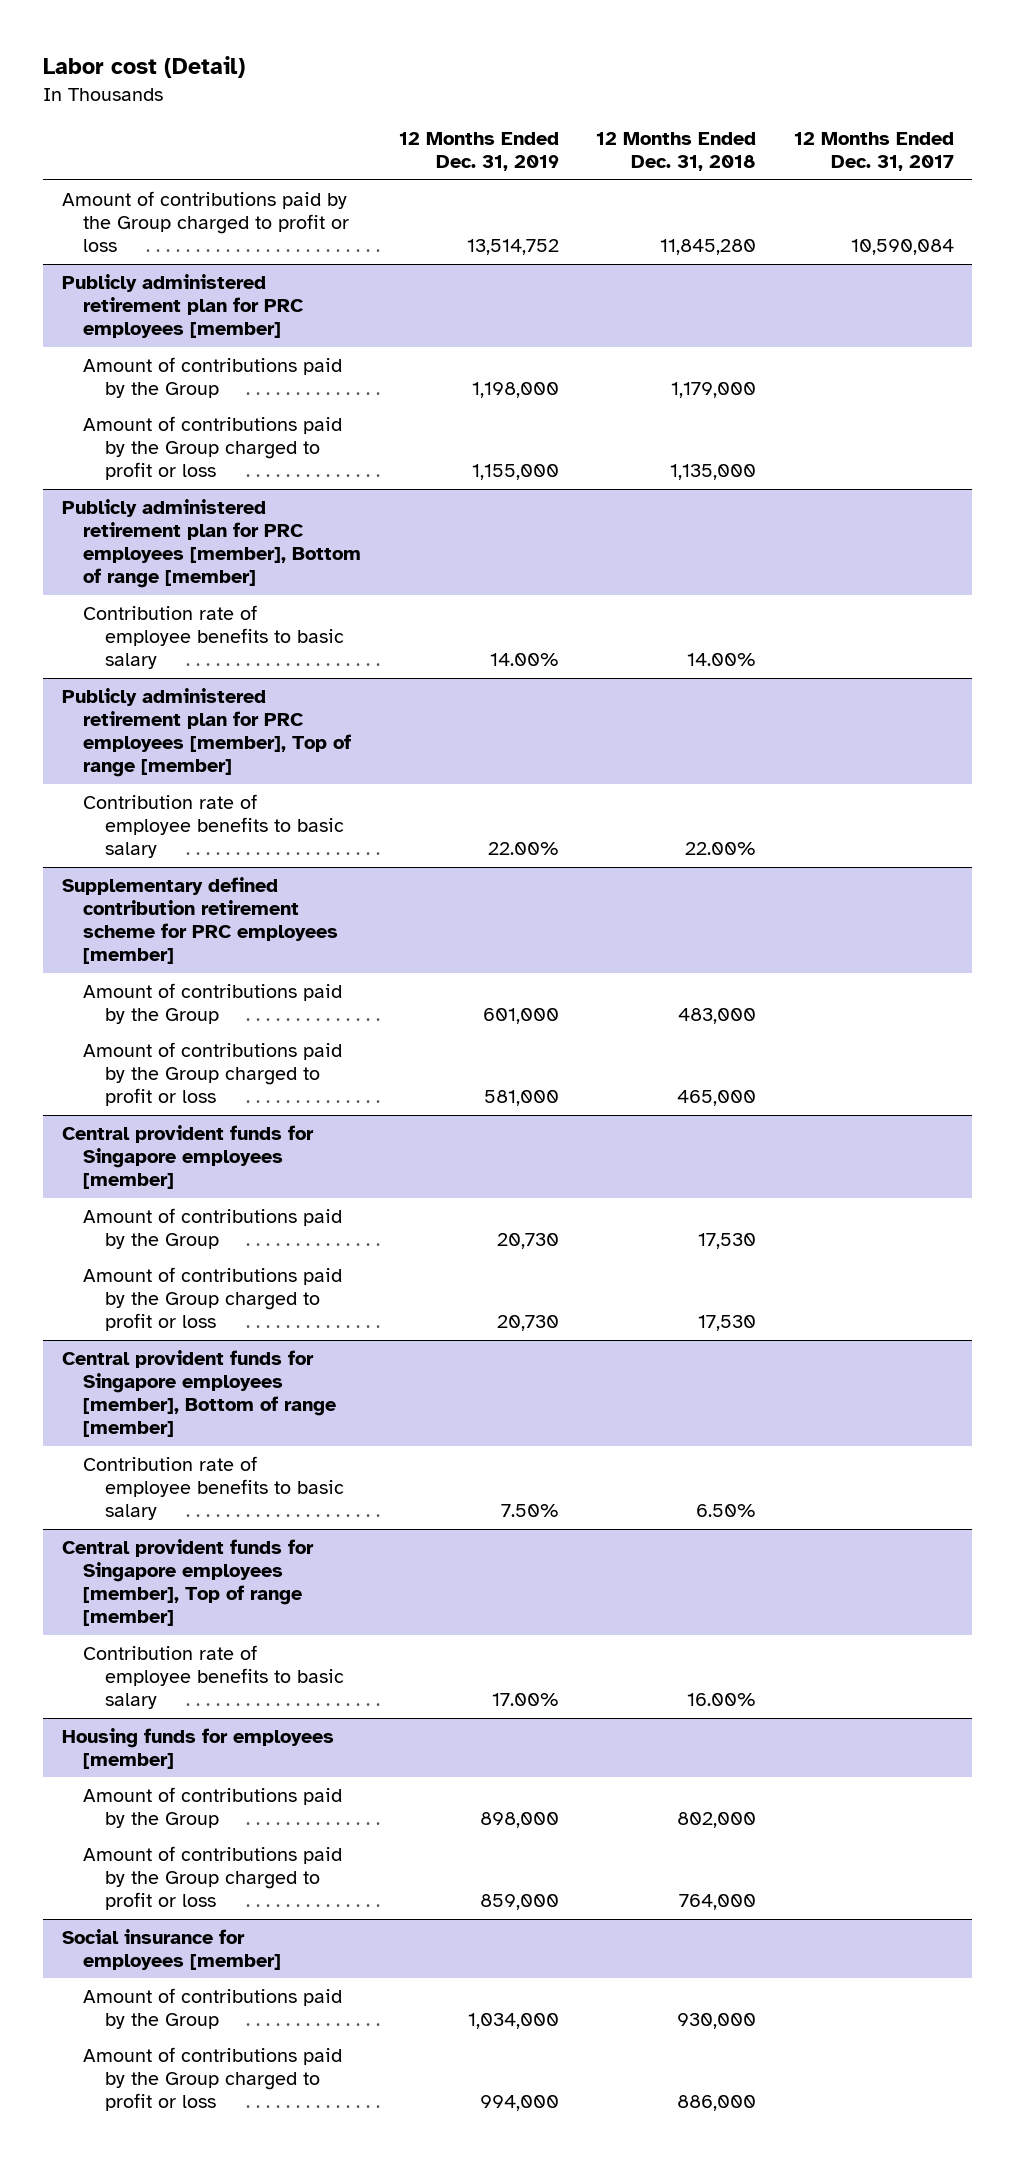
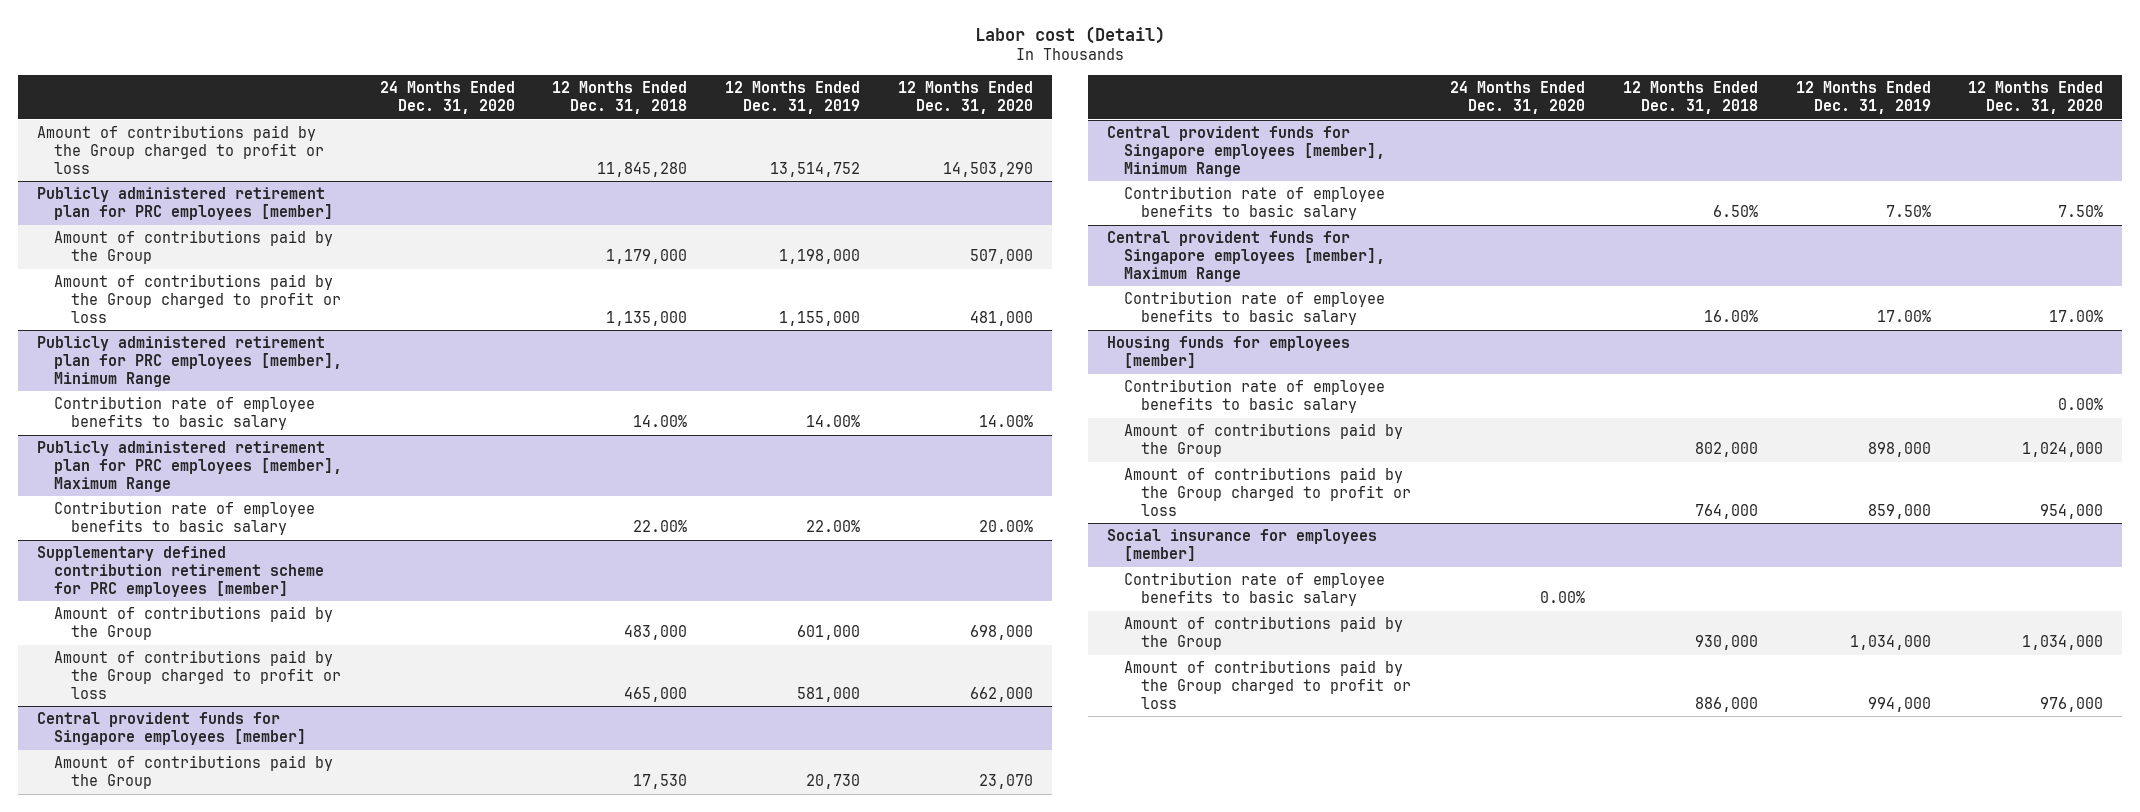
- | 12 Months Ended Dec. 31, 2019 | 12 Months Ended Dec. 31, 2018 | 12 Months Ended Dec. 31, 2017
+ | 24 Months Ended Dec. 31, 2020 | 12 Months Ended Dec. 31, 2018 | 12 Months Ended Dec. 31, 2019 | 12 Months Ended Dec. 31, 2020
- Publicly administered retirement plan for PRC employees [member], Bottom of range [member]
+ Publicly administered retirement plan for PRC employees [member], Minimum Range
- Publicly administered retirement plan for PRC employees [member], Top of range [member]
+ Publicly administered retirement plan for PRC employees [member], Maximum Range
@ Central provident funds for Singapore employees [member]
- Amount of contributions paid by the Group charged to profit or loss | 20,730 | 17,530 |
- Central provident funds for Singapore employees [member], Bottom of range [member]
+ Central provident funds for Singapore employees [member], Minimum Range
- Central provident funds for Singapore employees [member], Top of range [member]
+ Central provident funds for Singapore employees [member], Maximum Range
@ Housing funds for employees [member]
+ Contribution rate of employee benefits to basic salary | | | | 0.00%
@ Social insurance for employees [member]
+ Contribution rate of employee benefits to basic salary | 0.00% | | |

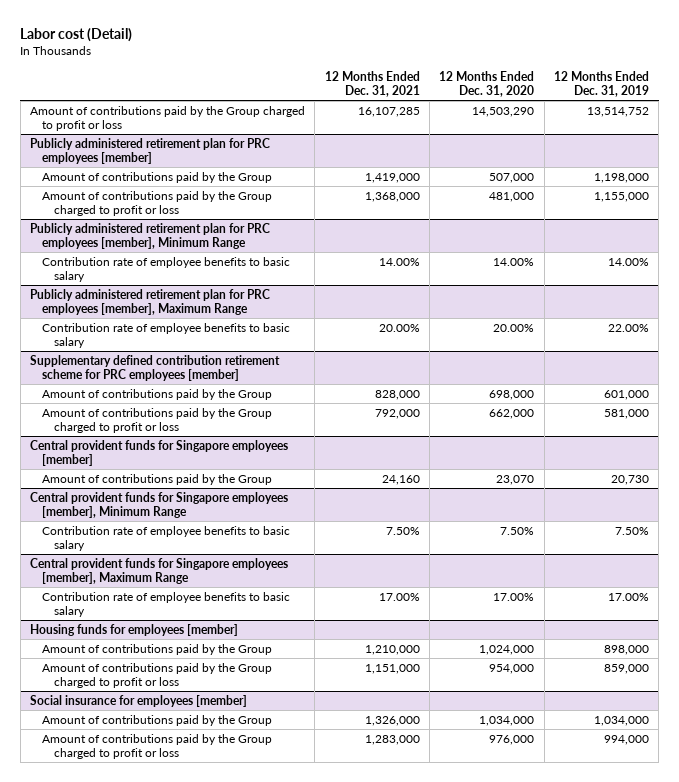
- | 24 Months Ended Dec. 31, 2020 | 12 Months Ended Dec. 31, 2018 | 12 Months Ended Dec. 31, 2019 | 12 Months Ended Dec. 31, 2020
+ | 12 Months Ended Dec. 31, 2021 | 12 Months Ended Dec. 31, 2020 | 12 Months Ended Dec. 31, 2019
@ Housing funds for employees [member]
- Contribution rate of employee benefits to basic salary | | | | 0.00%
@ Social insurance for employees [member]
- Contribution rate of employee benefits to basic salary | 0.00% | | |

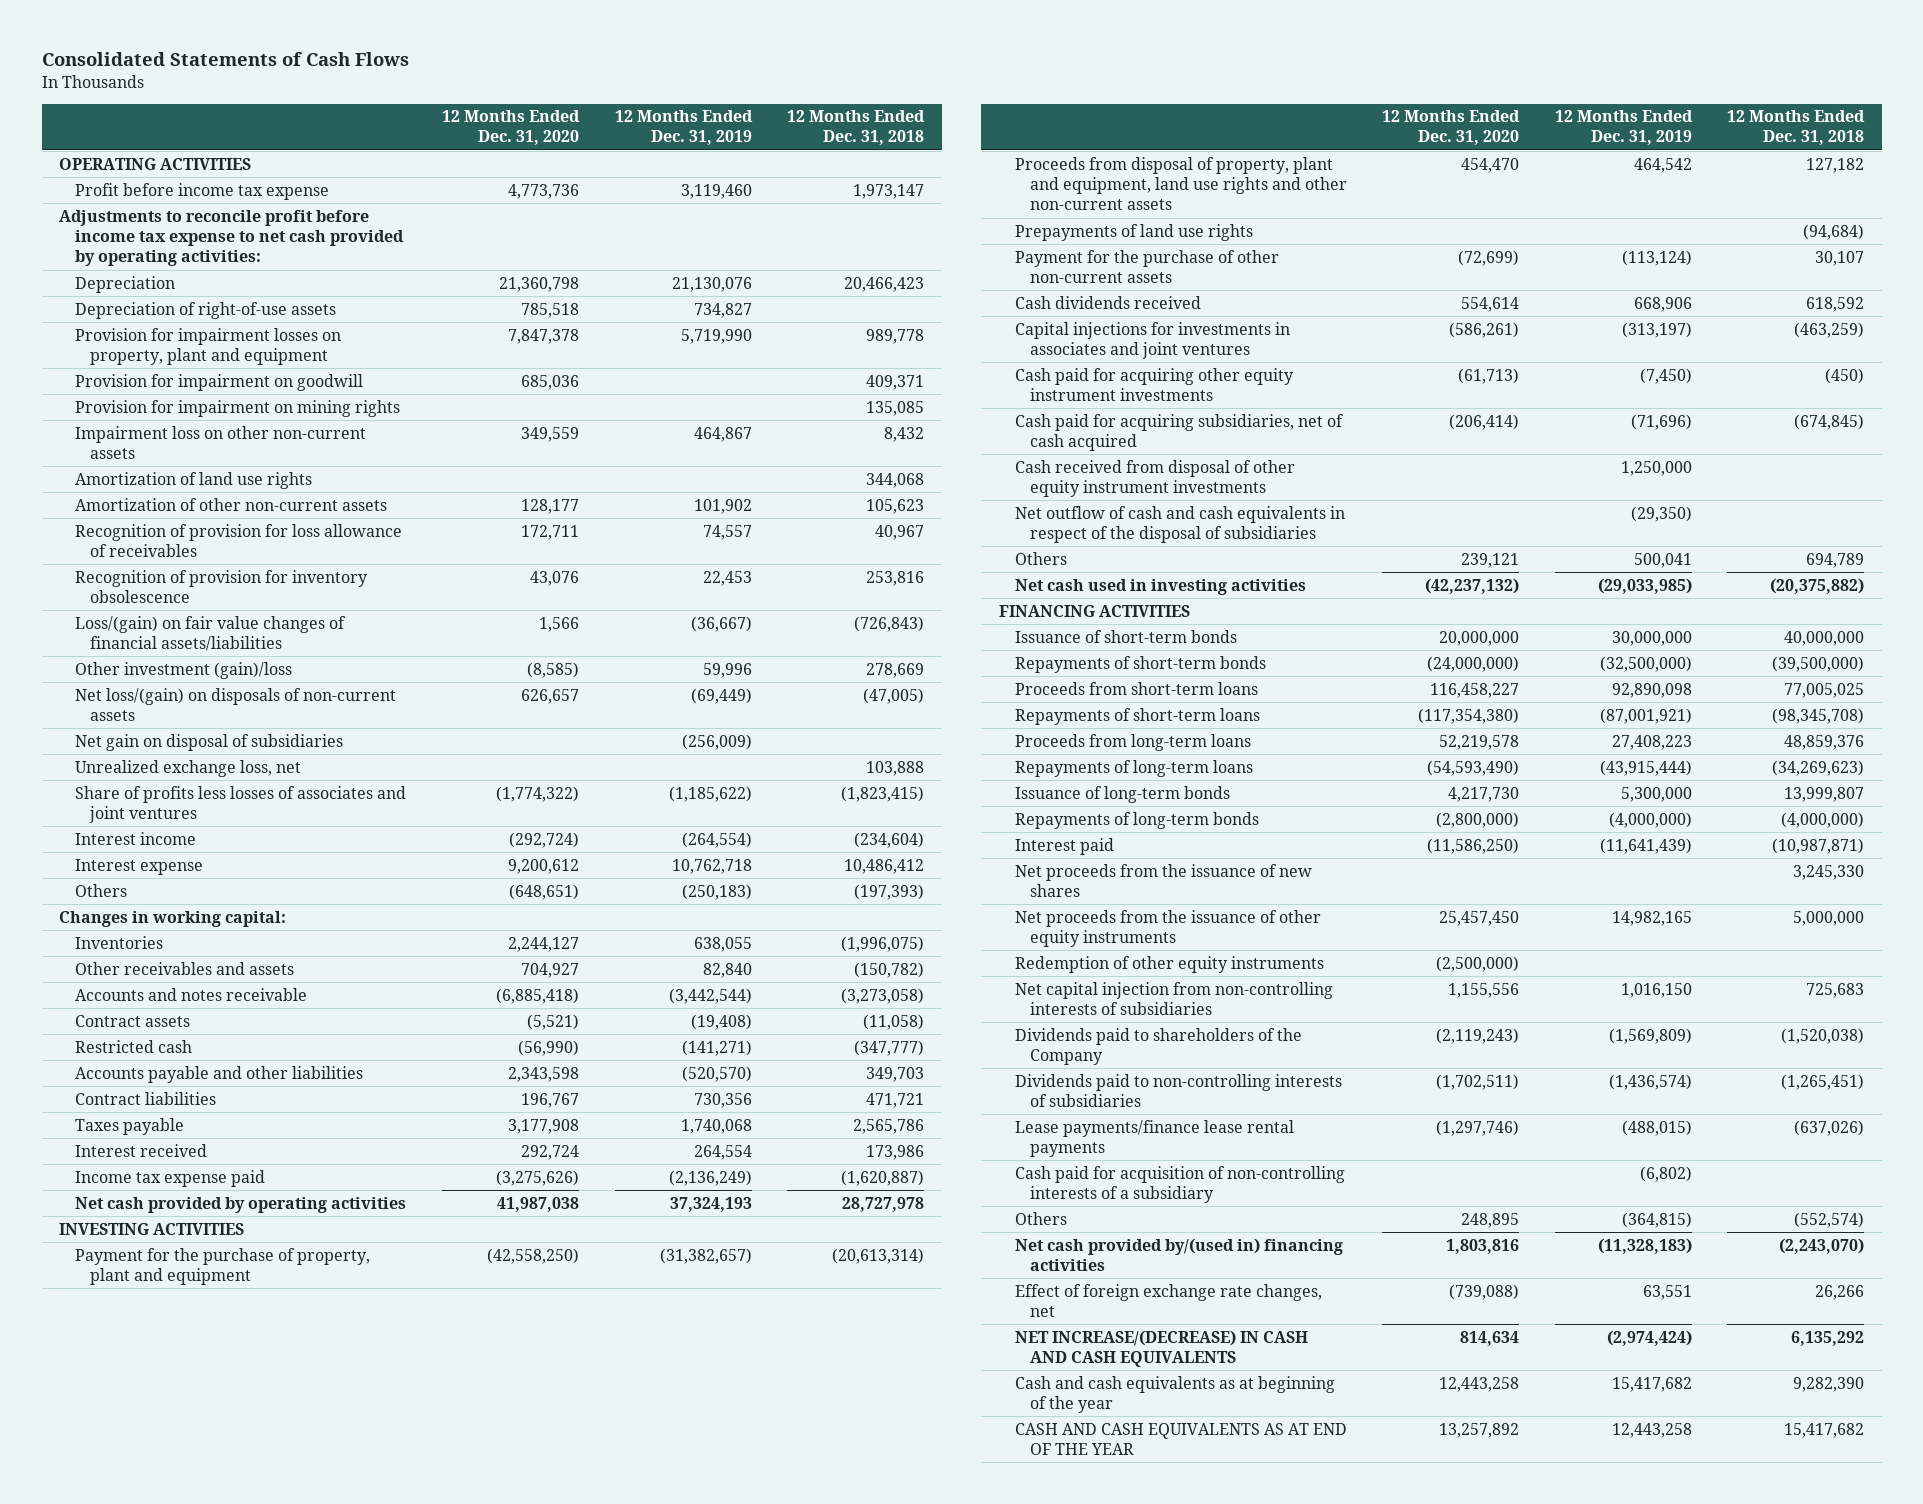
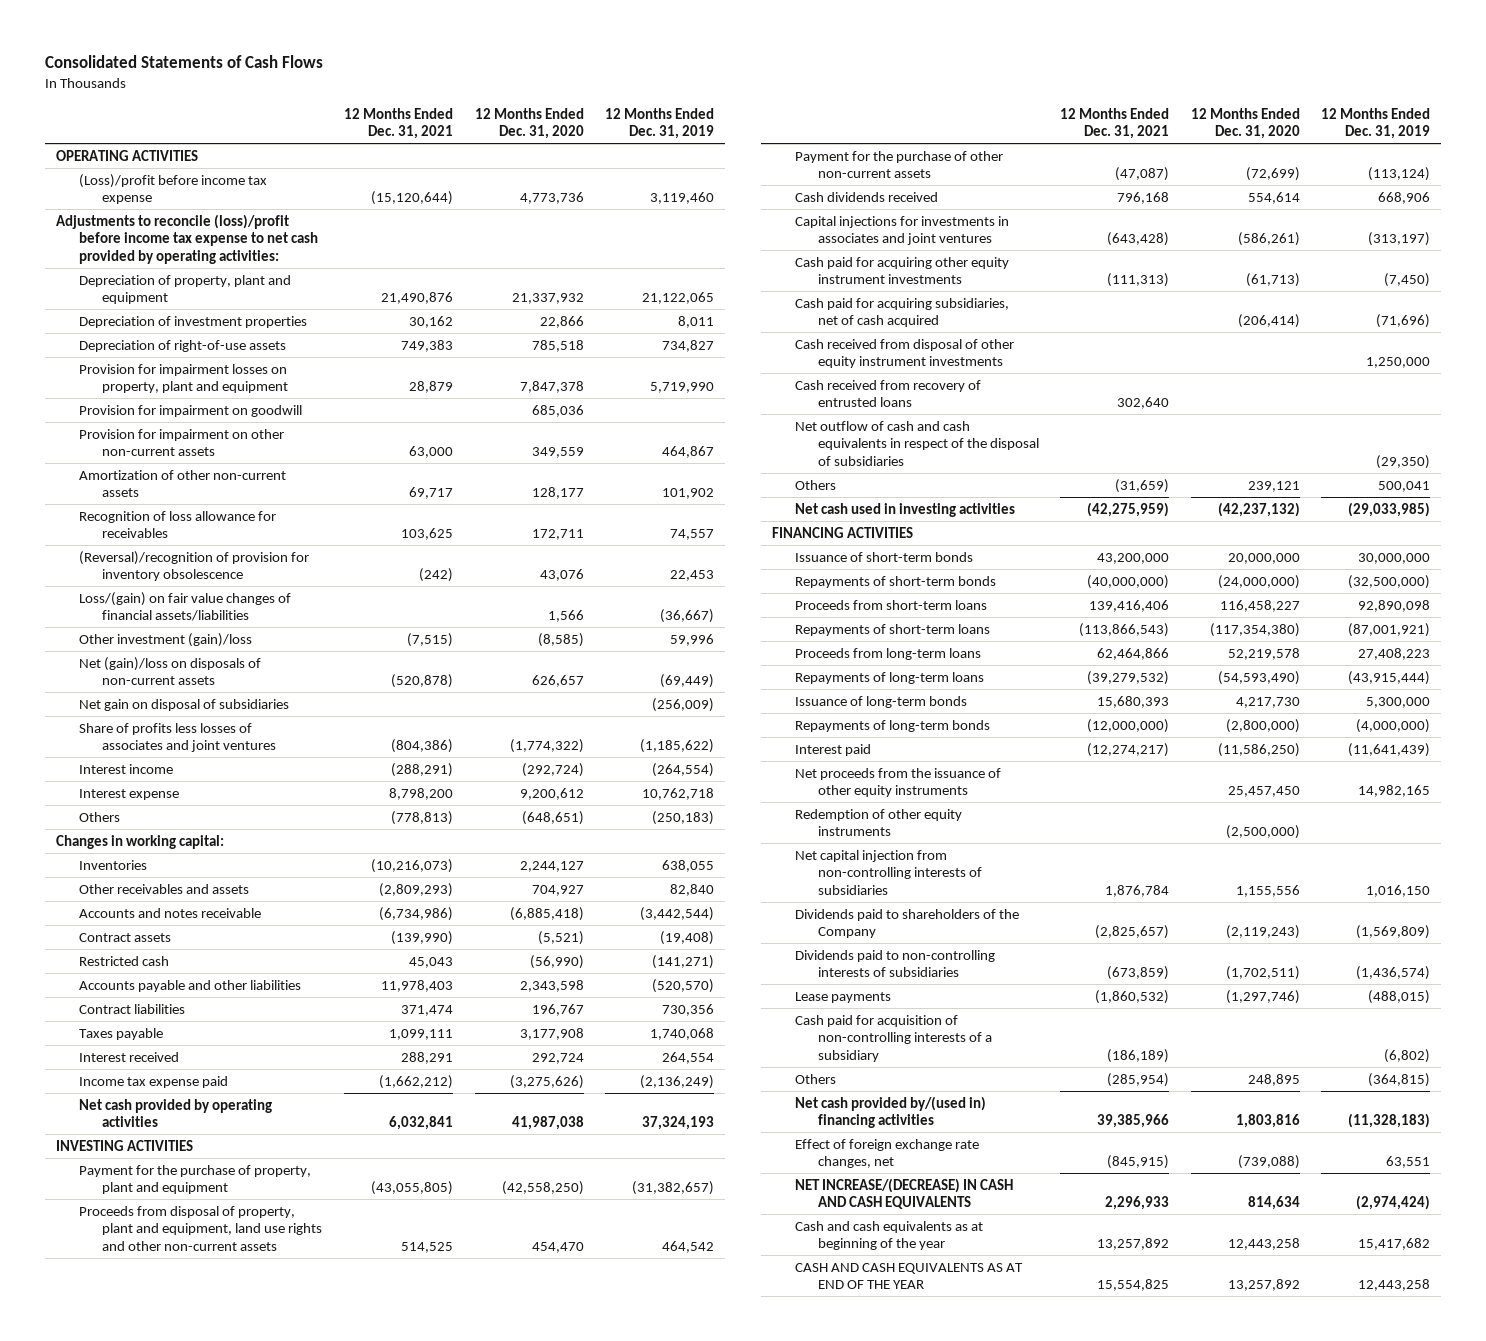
- | 12 Months Ended Dec. 31, 2020 | 12 Months Ended Dec. 31, 2019 | 12 Months Ended Dec. 31, 2018
+ | 12 Months Ended Dec. 31, 2021 | 12 Months Ended Dec. 31, 2020 | 12 Months Ended Dec. 31, 2019
- Profit before income tax expense | 4,773,736 | 3,119,460 | 1,973,147
- Adjustments to reconcile profit before income tax expense to net cash provided by operating activities:
- Depreciation | 21,360,798 | 21,130,076 | 20,466,423
+ (Loss)/profit before income tax expense | (15,120,644) | 4,773,736 | 3,119,460
+ Adjustments to reconcile (loss)/profit before income tax expense to net cash provided by operating activities:
+ Depreciation of property, plant and equipment | 21,490,876 | 21,337,932 | 21,122,065
+ Depreciation of investment properties | 30,162 | 22,866 | 8,011
- Provision for impairment on mining rights | | | 135,085
- Impairment loss on other non-current assets | 349,559 | 464,867 | 8,432
- Amortization of land use rights | | | 344,068
+ Provision for impairment on other non-current assets | 63,000 | 349,559 | 464,867
- Recognition of provision for loss allowance of receivables | 172,711 | 74,557 | 40,967
- Recognition of provision for inventory obsolescence | 43,076 | 22,453 | 253,816
+ Recognition of loss allowance for receivables | 103,625 | 172,711 | 74,557
+ (Reversal)/recognition of provision for inventory obsolescence | (242) | 43,076 | 22,453
- Net loss/(gain) on disposals of non-current assets | 626,657 | (69,449) | (47,005)
+ Net (gain)/loss on disposals of non-current assets | (520,878) | 626,657 | (69,449)
- Unrealized exchange loss, net | | | 103,888
- Prepayments of land use rights | | | (94,684)
+ Cash received from recovery of entrusted loans | 302,640 | |
- Net proceeds from the issuance of new shares | | | 3,245,330
- Lease payments/finance lease rental payments | (1,297,746) | (488,015) | (637,026)
+ Lease payments | (1,860,532) | (1,297,746) | (488,015)

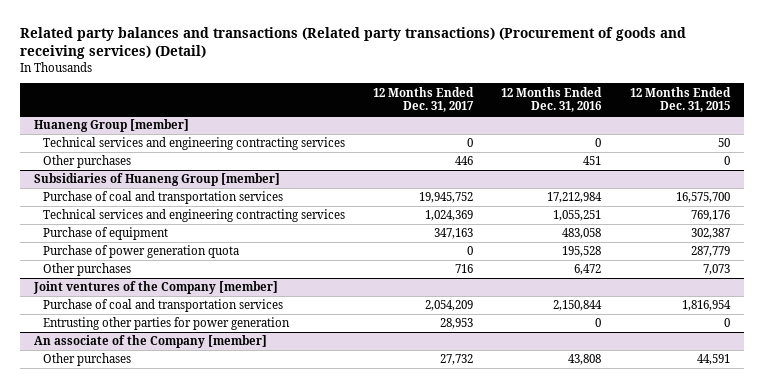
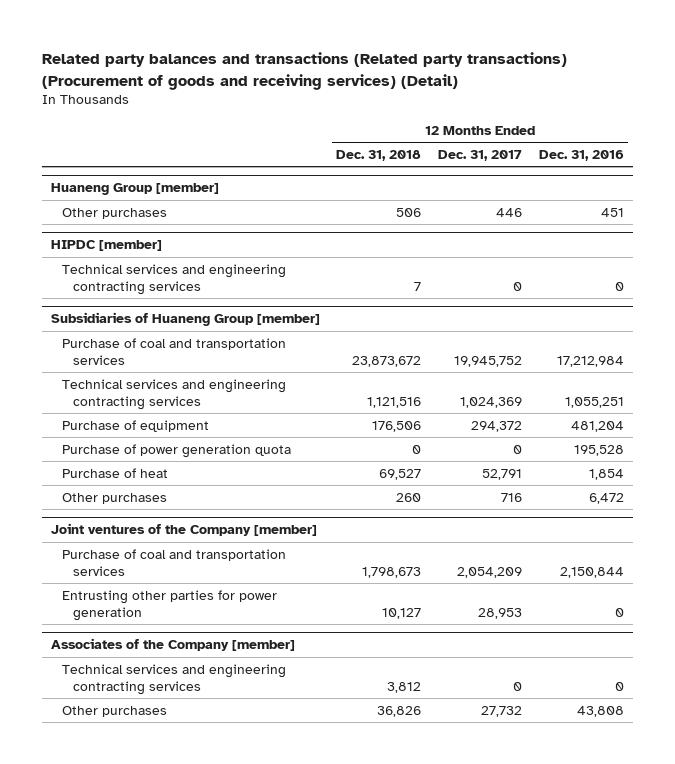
- | 12 Months Ended Dec. 31, 2017 | 12 Months Ended Dec. 31, 2016 | 12 Months Ended Dec. 31, 2015
+ | 12 Months Ended Dec. 31, 2018 | 12 Months Ended Dec. 31, 2017 | 12 Months Ended Dec. 31, 2016
@ Huaneng Group [member]
- Technical services and engineering contracting services | 0 | 0 | 50
+ HIPDC [member]
+ Technical services and engineering contracting services | 7 | 0 | 0
@ Subsidiaries of Huaneng Group [member]
- Purchase of equipment | 347,163 | 483,058 | 302,387
+ Purchase of equipment | 176,506 | 294,372 | 481,204
+ Purchase of heat | 69,527 | 52,791 | 1,854
- An associate of the Company [member]
+ Associates of the Company [member]
+ Technical services and engineering contracting services | 3,812 | 0 | 0

